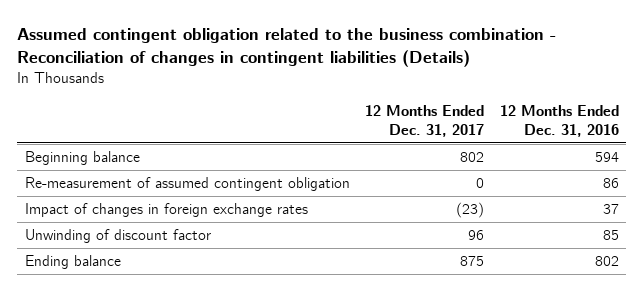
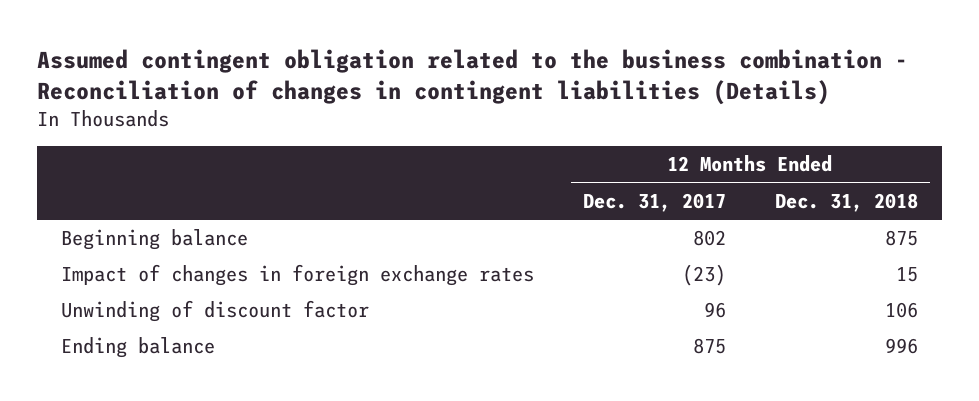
- | 12 Months Ended Dec. 31, 2017 | 12 Months Ended Dec. 31, 2016
+ | 12 Months Ended Dec. 31, 2017 | 12 Months Ended Dec. 31, 2018
- Re-measurement of assumed contingent obligation | 0 | 86

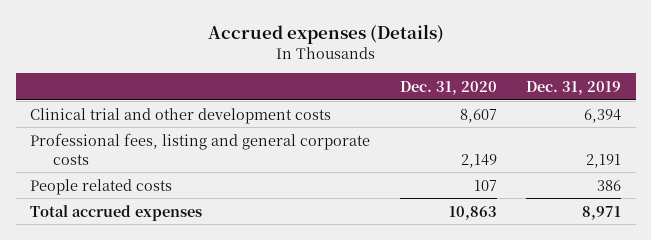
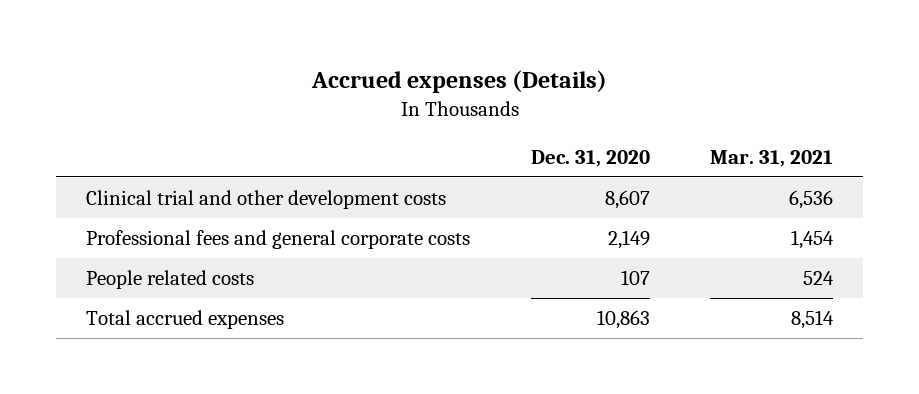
- | Dec. 31, 2020 | Dec. 31, 2019
+ | Dec. 31, 2020 | Mar. 31, 2021
- Professional fees, listing and general corporate costs | 2,149 | 2,191
+ Professional fees and general corporate costs | 2,149 | 1,454

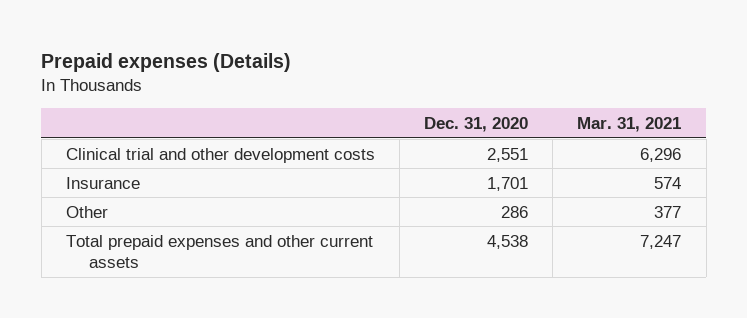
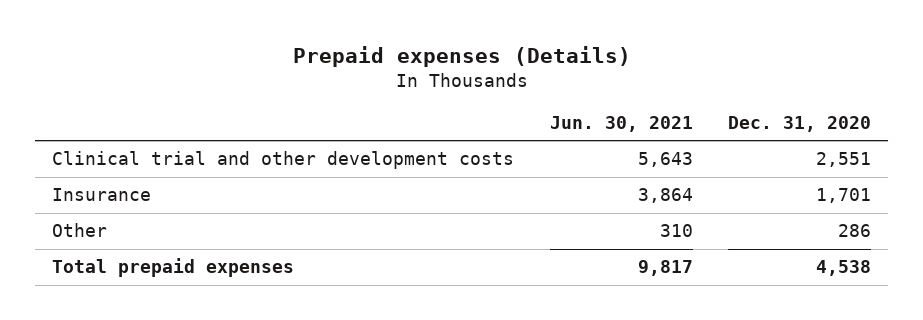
- | Dec. 31, 2020 | Mar. 31, 2021
+ | Jun. 30, 2021 | Dec. 31, 2020
- Total prepaid expenses and other current assets | 4,538 | 7,247
+ Total prepaid expenses | 9,817 | 4,538

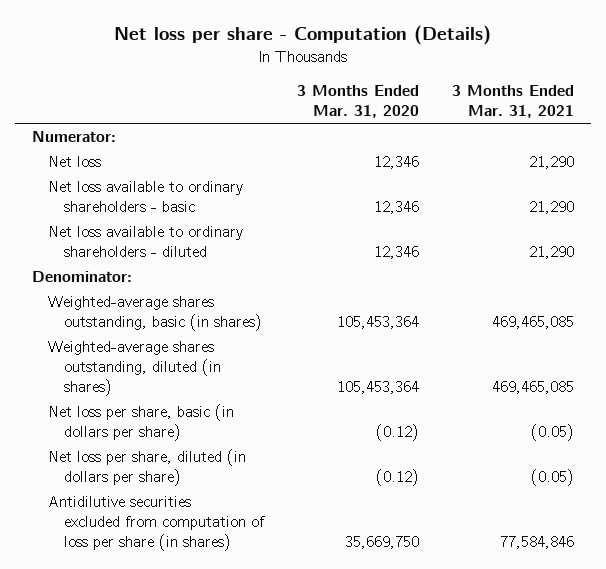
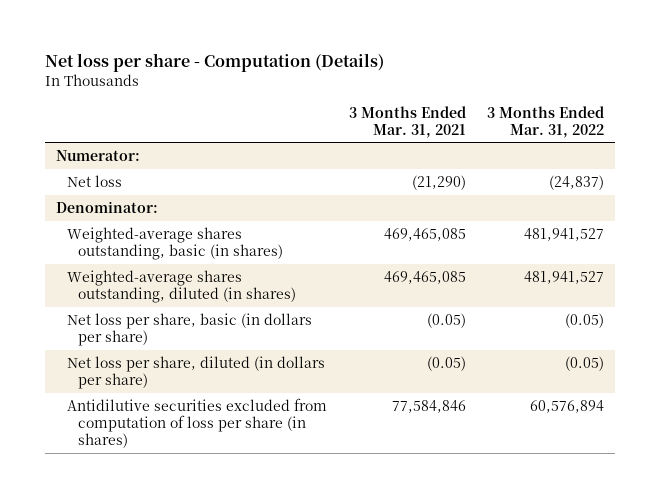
- | 3 Months Ended Mar. 31, 2020 | 3 Months Ended Mar. 31, 2021
+ | 3 Months Ended Mar. 31, 2021 | 3 Months Ended Mar. 31, 2022
- Net loss | 12,346 | 21,290
- Net loss available to ordinary shareholders - basic | 12,346 | 21,290
- Net loss available to ordinary shareholders - diluted | 12,346 | 21,290
+ Net loss | (21,290) | (24,837)

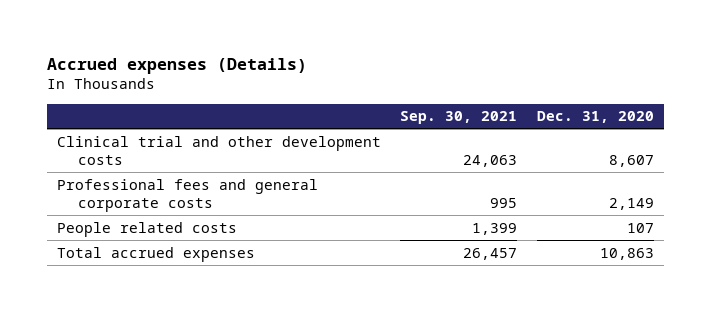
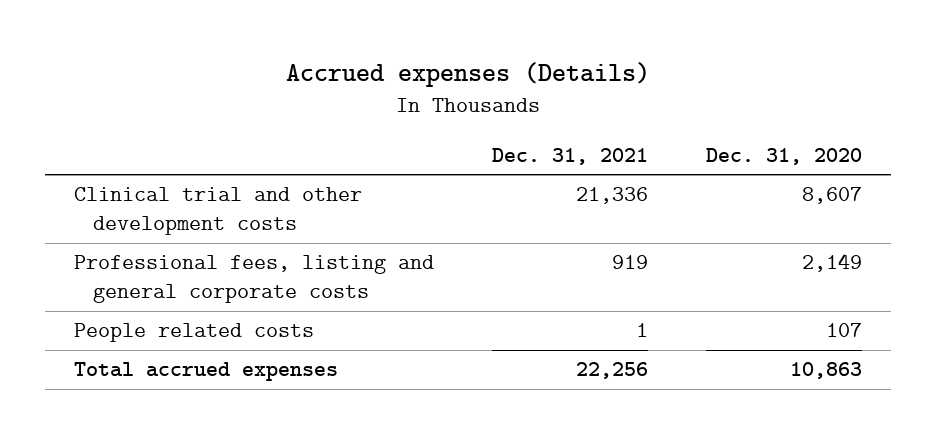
- | Sep. 30, 2021 | Dec. 31, 2020
+ | Dec. 31, 2021 | Dec. 31, 2020
- Professional fees and general corporate costs | 995 | 2,149
+ Professional fees, listing and general corporate costs | 919 | 2,149

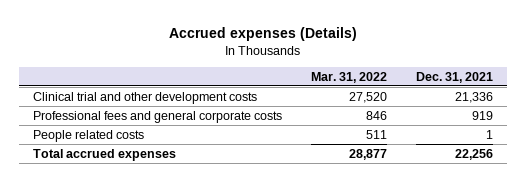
- | Dec. 31, 2021 | Dec. 31, 2020
+ | Mar. 31, 2022 | Dec. 31, 2021
- Professional fees, listing and general corporate costs | 919 | 2,149
+ Professional fees and general corporate costs | 846 | 919

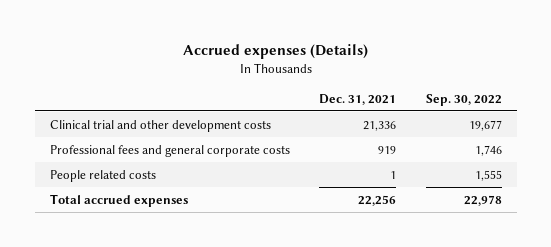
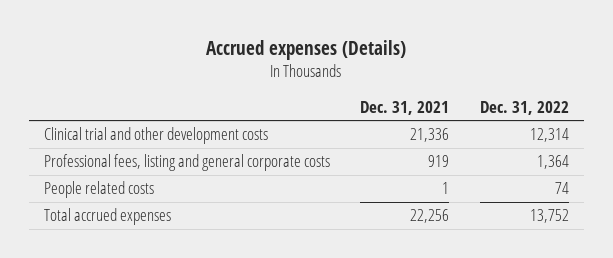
- | Dec. 31, 2021 | Sep. 30, 2022
+ | Dec. 31, 2021 | Dec. 31, 2022
- Professional fees and general corporate costs | 919 | 1,746
+ Professional fees, listing and general corporate costs | 919 | 1,364

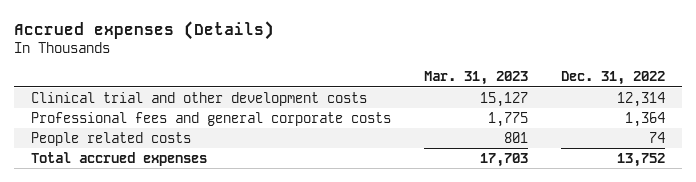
- | Dec. 31, 2021 | Dec. 31, 2022
+ | Mar. 31, 2023 | Dec. 31, 2022
- Professional fees, listing and general corporate costs | 919 | 1,364
+ Professional fees and general corporate costs | 1,775 | 1,364

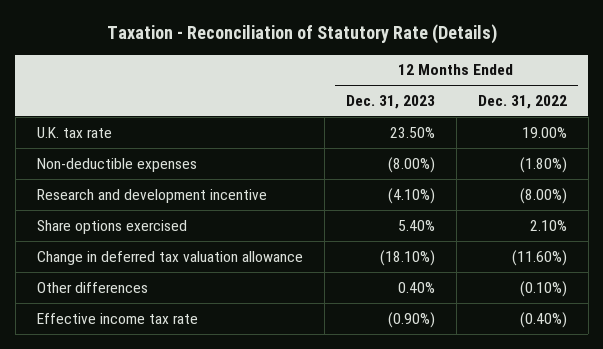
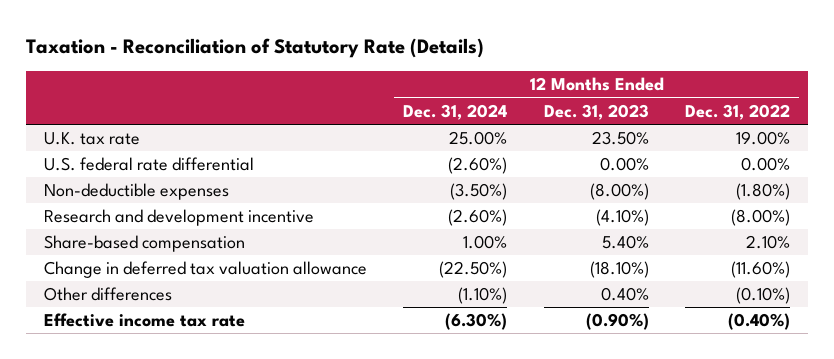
- | 12 Months Ended Dec. 31, 2023 | 12 Months Ended Dec. 31, 2022
+ | 12 Months Ended Dec. 31, 2024 | 12 Months Ended Dec. 31, 2023 | 12 Months Ended Dec. 31, 2022
+ U.S. federal rate differential | (2.60%) | 0.00% | 0.00%
- Share options exercised | 5.40% | 2.10%
+ Share-based compensation | 1.00% | 5.40% | 2.10%

